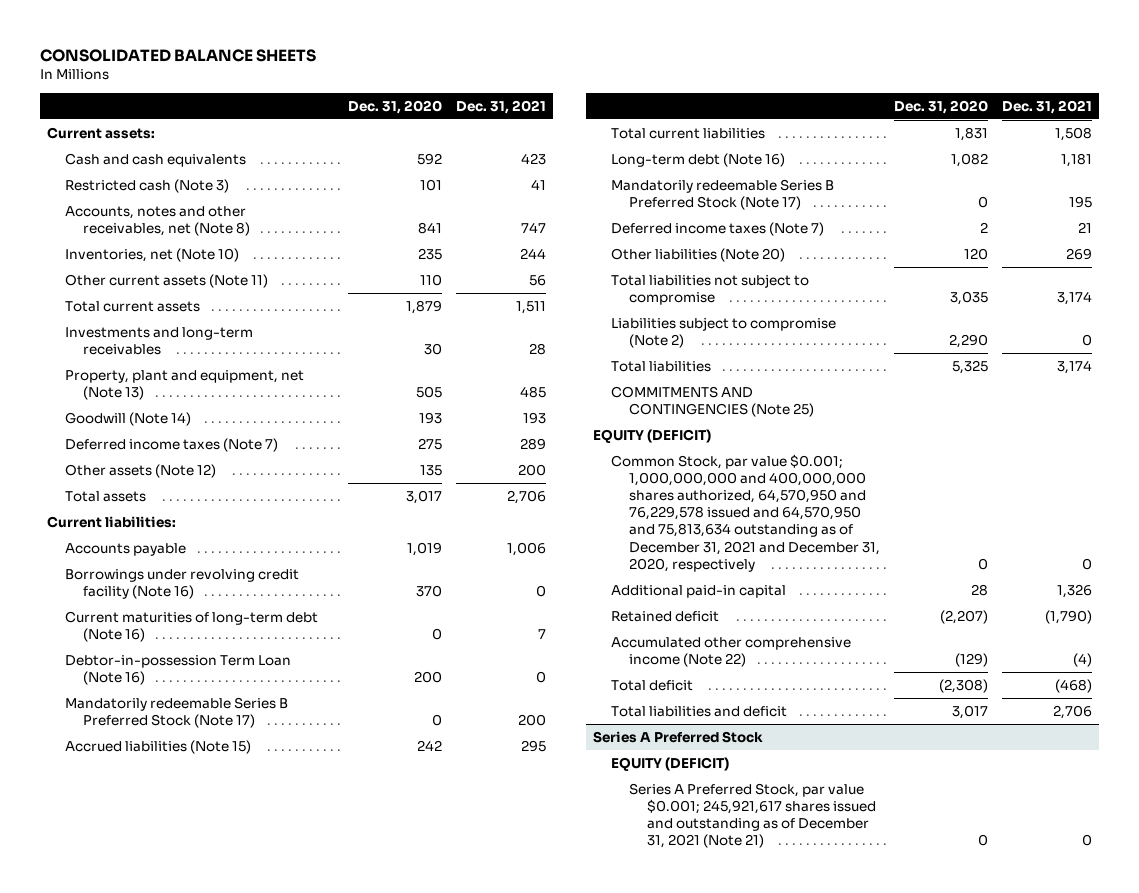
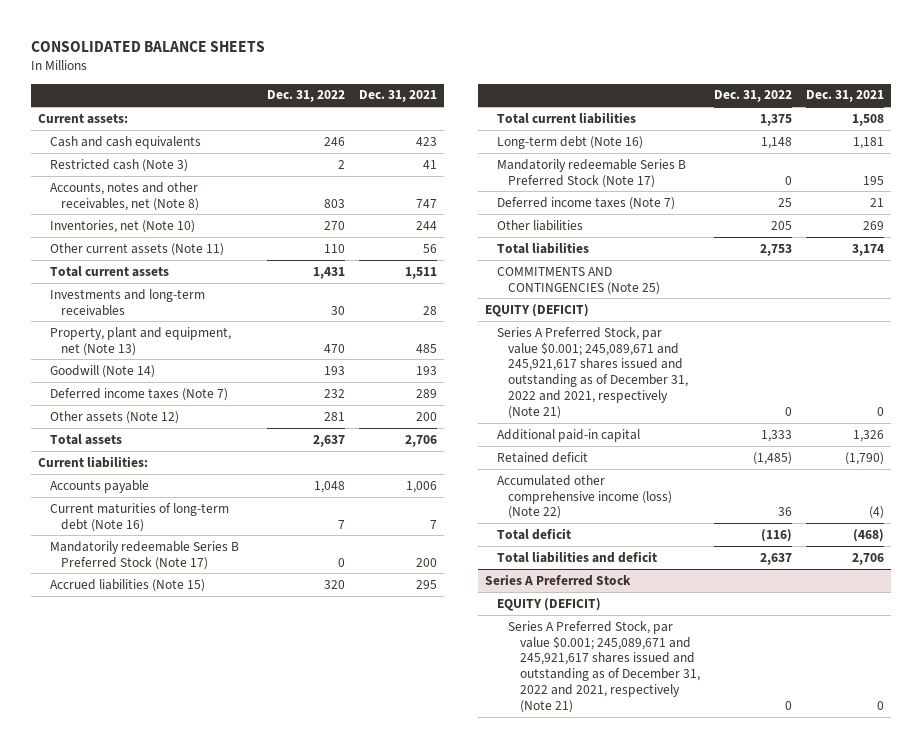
- | Dec. 31, 2020 | Dec. 31, 2021
+ | Dec. 31, 2022 | Dec. 31, 2021
- Borrowings under revolving credit facility (Note 16) | 370 | 0
- Debtor-in-possession Term Loan (Note 16) | 200 | 0
- Other liabilities (Note 20) | 120 | 269
- Total liabilities not subject to compromise | 3,035 | 3,174
- Liabilities subject to compromise (Note 2) | 2,290 | 0
+ Other liabilities | 205 | 269
- Common Stock, par value $0.001; 1,000,000,000 and 400,000,000 shares authorized, 64,570,950 and 76,229,578 issued and 64,570,950 and 75,813,634 outstanding as of December 31, 2021 and December 31, 2020, respectively | 0 | 0
+ Series A Preferred Stock, par value $0.001; 245,089,671 and 245,921,617 shares issued and outstanding as of December 31, 2022 and 2021, respectively (Note 21) | 0 | 0
- Accumulated other comprehensive income (Note 22) | (129) | (4)
+ Accumulated other comprehensive income (loss) (Note 22) | 36 | (4)
@ Series A Preferred Stock
- Series A Preferred Stock, par value $0.001; 245,921,617 shares issued and outstanding as of December 31, 2021 (Note 21) | 0 | 0
+ Series A Preferred Stock, par value $0.001; 245,089,671 and 245,921,617 shares issued and outstanding as of December 31, 2022 and 2021, respectively (Note 21) | 0 | 0

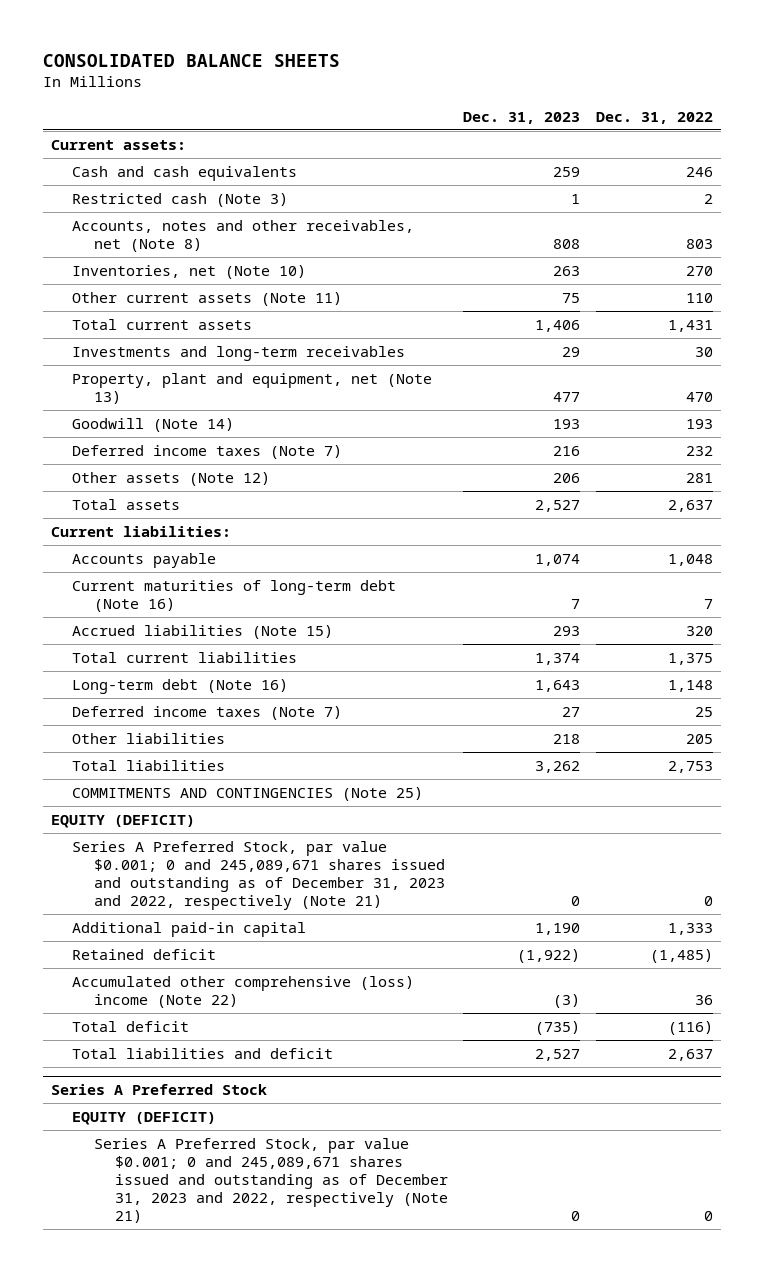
- | Dec. 31, 2022 | Dec. 31, 2021
+ | Dec. 31, 2023 | Dec. 31, 2022
- Mandatorily redeemable Series B Preferred Stock (Note 17) | 0 | 200
- Mandatorily redeemable Series B Preferred Stock (Note 17) | 0 | 195
- Series A Preferred Stock, par value $0.001; 245,089,671 and 245,921,617 shares issued and outstanding as of December 31, 2022 and 2021, respectively (Note 21) | 0 | 0
+ Series A Preferred Stock, par value $0.001; 0 and 245,089,671 shares issued and outstanding as of December 31, 2023 and 2022, respectively (Note 21) | 0 | 0
- Accumulated other comprehensive income (loss) (Note 22) | 36 | (4)
+ Accumulated other comprehensive (loss) income (Note 22) | (3) | 36
@ Series A Preferred Stock
- Series A Preferred Stock, par value $0.001; 245,089,671 and 245,921,617 shares issued and outstanding as of December 31, 2022 and 2021, respectively (Note 21) | 0 | 0
+ Series A Preferred Stock, par value $0.001; 0 and 245,089,671 shares issued and outstanding as of December 31, 2023 and 2022, respectively (Note 21) | 0 | 0

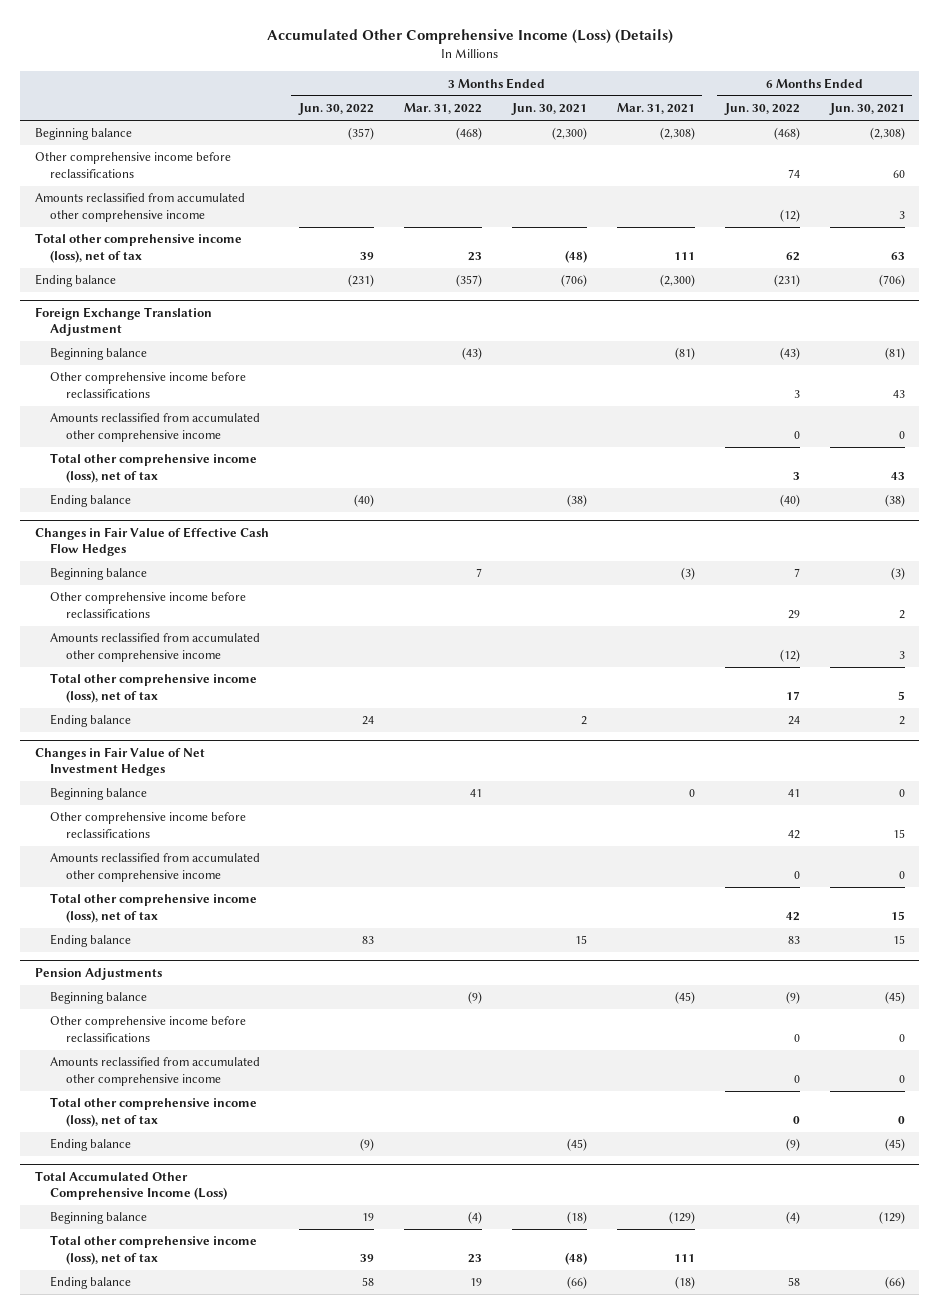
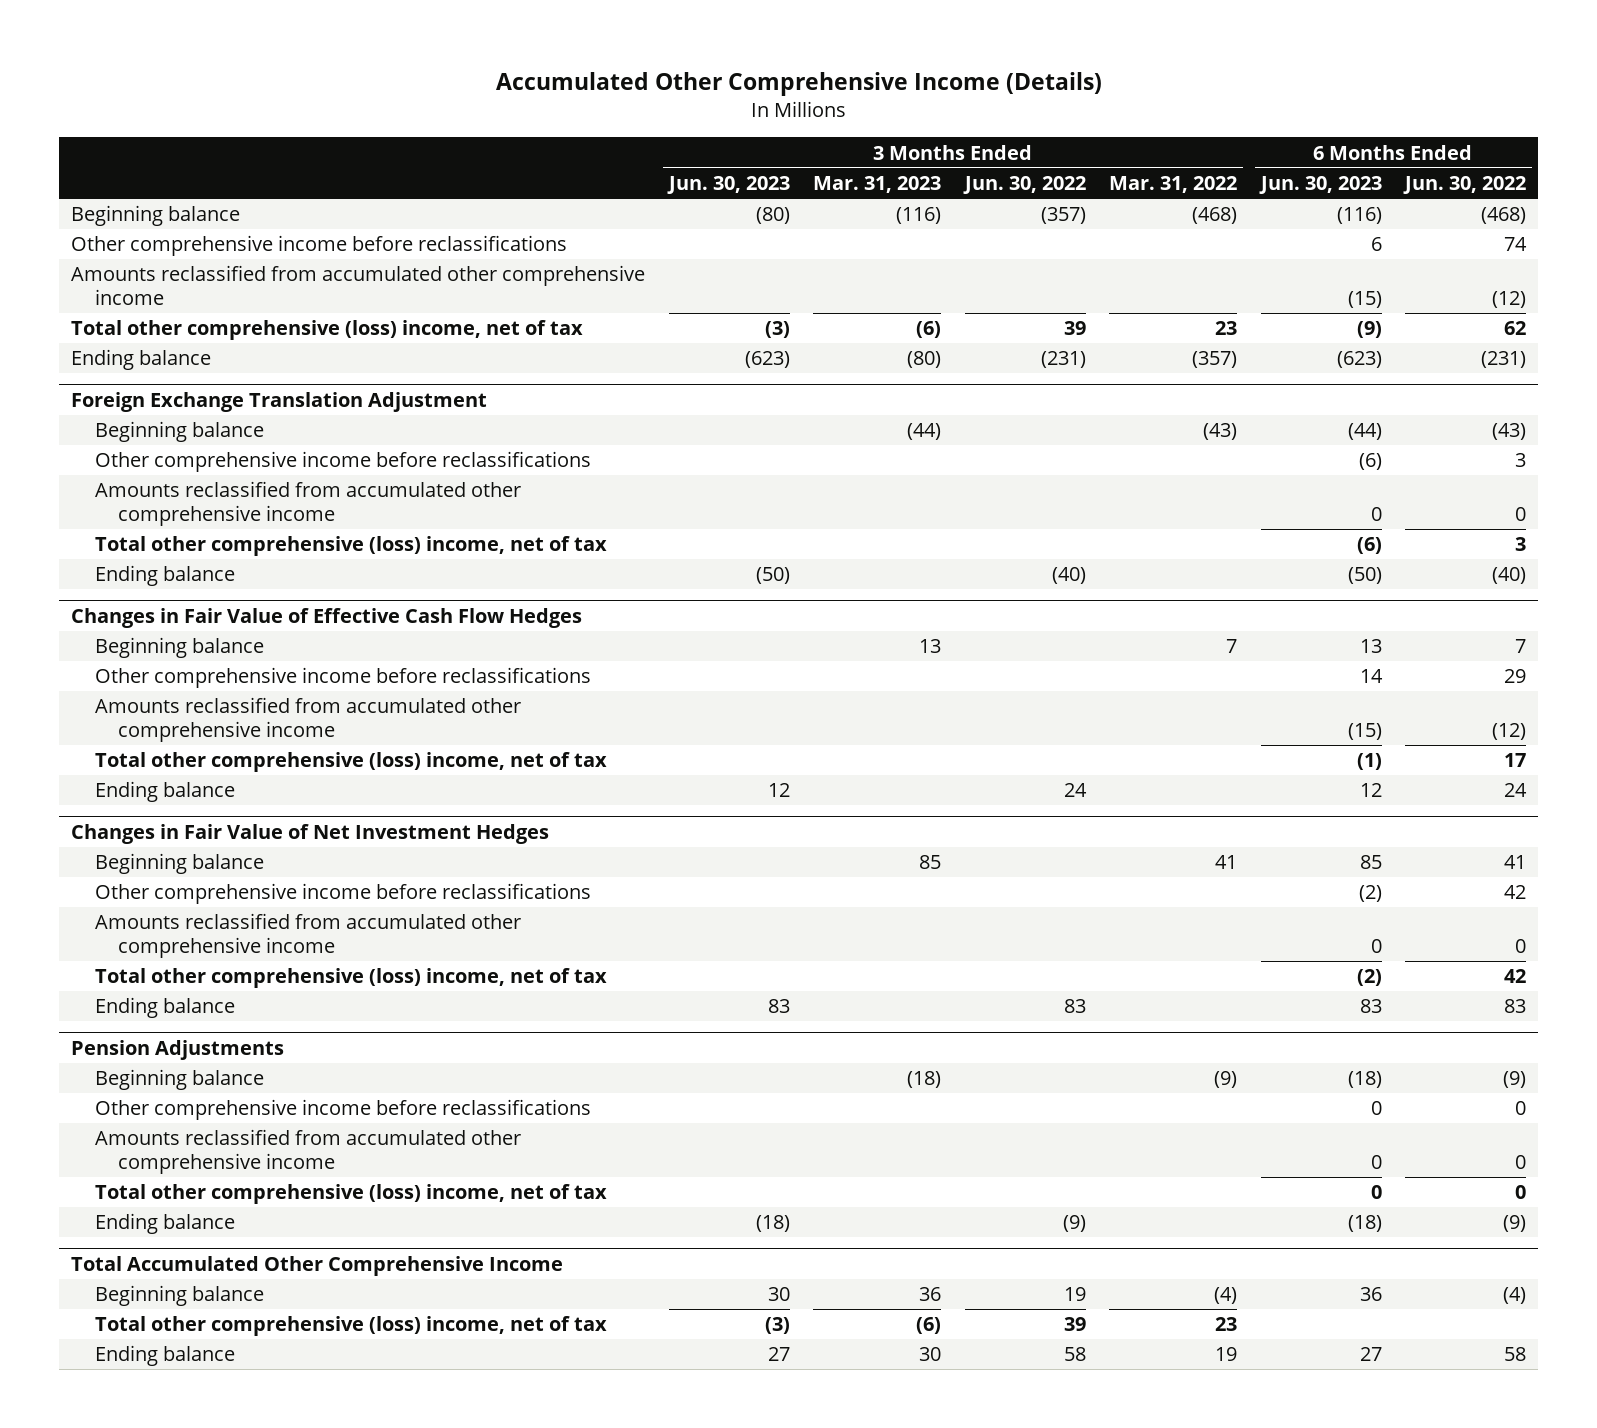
- Accumulated Other Comprehensive Income (Loss) (Details)
+ Accumulated Other Comprehensive Income (Details)
- | 3 Months Ended Jun. 30, 2022 | 3 Months Ended Mar. 31, 2022 | 3 Months Ended Jun. 30, 2021 | 3 Months Ended Mar. 31, 2021 | 6 Months Ended Jun. 30, 2022 | 6 Months Ended Jun. 30, 2021
+ | 3 Months Ended Jun. 30, 2023 | 3 Months Ended Mar. 31, 2023 | 3 Months Ended Jun. 30, 2022 | 3 Months Ended Mar. 31, 2022 | 6 Months Ended Jun. 30, 2023 | 6 Months Ended Jun. 30, 2022
- Total other comprehensive income (loss), net of tax | 39 | 23 | (48) | 111 | 62 | 63
+ Total other comprehensive (loss) income, net of tax | (3) | (6) | 39 | 23 | (9) | 62
@ Foreign Exchange Translation Adjustment
- Total other comprehensive income (loss), net of tax | | | | | 3 | 43
+ Total other comprehensive (loss) income, net of tax | | | | | (6) | 3
@ Changes in Fair Value of Effective Cash Flow Hedges
- Total other comprehensive income (loss), net of tax | | | | | 17 | 5
+ Total other comprehensive (loss) income, net of tax | | | | | (1) | 17
@ Changes in Fair Value of Net Investment Hedges
- Total other comprehensive income (loss), net of tax | | | | | 42 | 15
+ Total other comprehensive (loss) income, net of tax | | | | | (2) | 42
@ Pension Adjustments
- Total other comprehensive income (loss), net of tax | | | | | 0 | 0
+ Total other comprehensive (loss) income, net of tax | | | | | 0 | 0
- Total Accumulated Other Comprehensive Income (Loss)
+ Total Accumulated Other Comprehensive Income
- Total other comprehensive income (loss), net of tax | 39 | 23 | (48) | 111 | |
+ Total other comprehensive (loss) income, net of tax | (3) | (6) | 39 | 23 | |

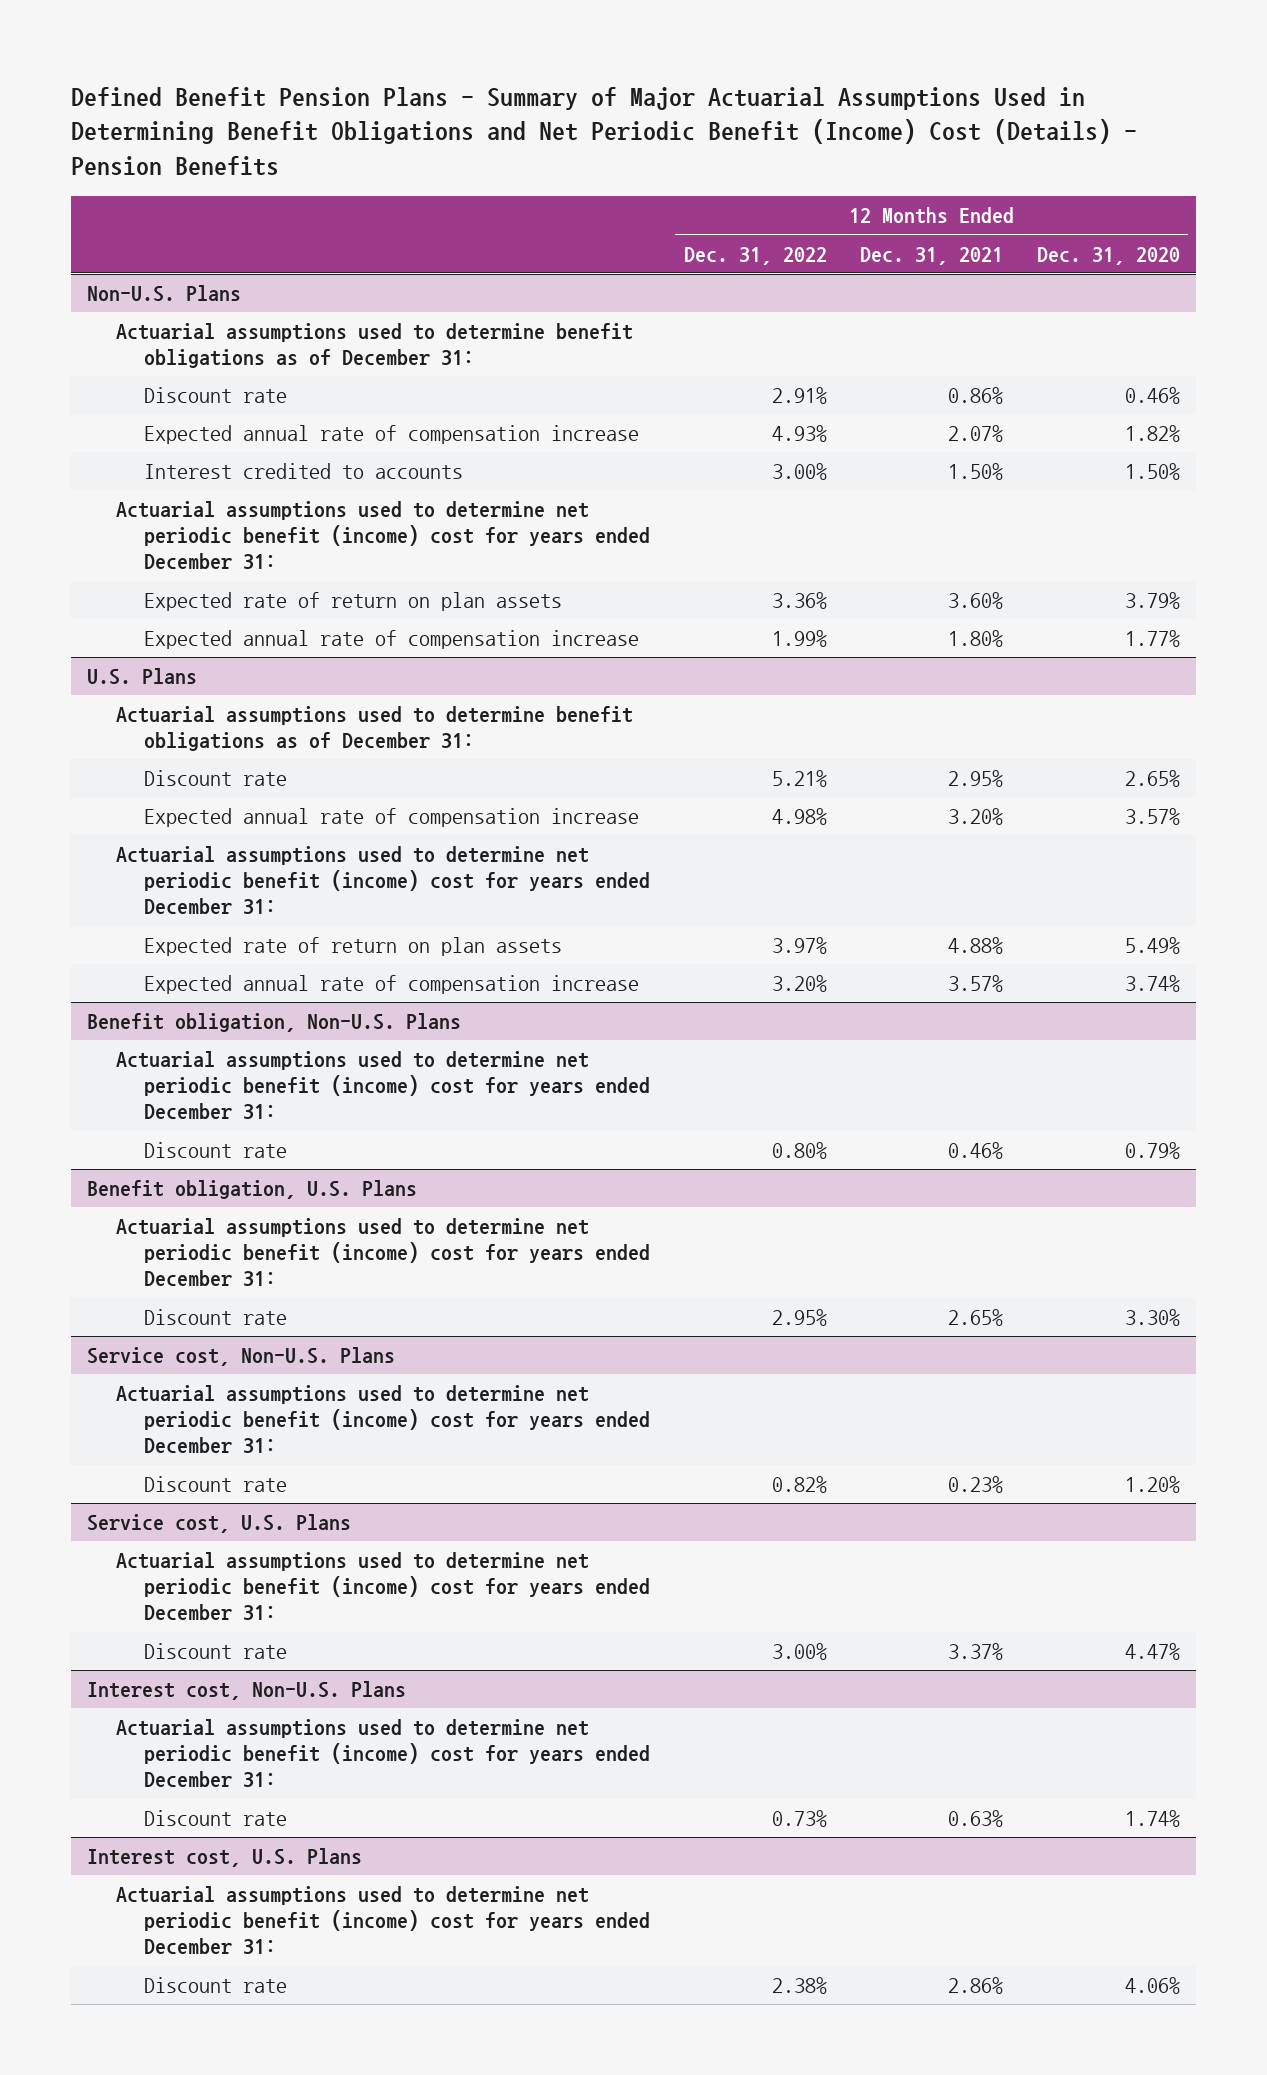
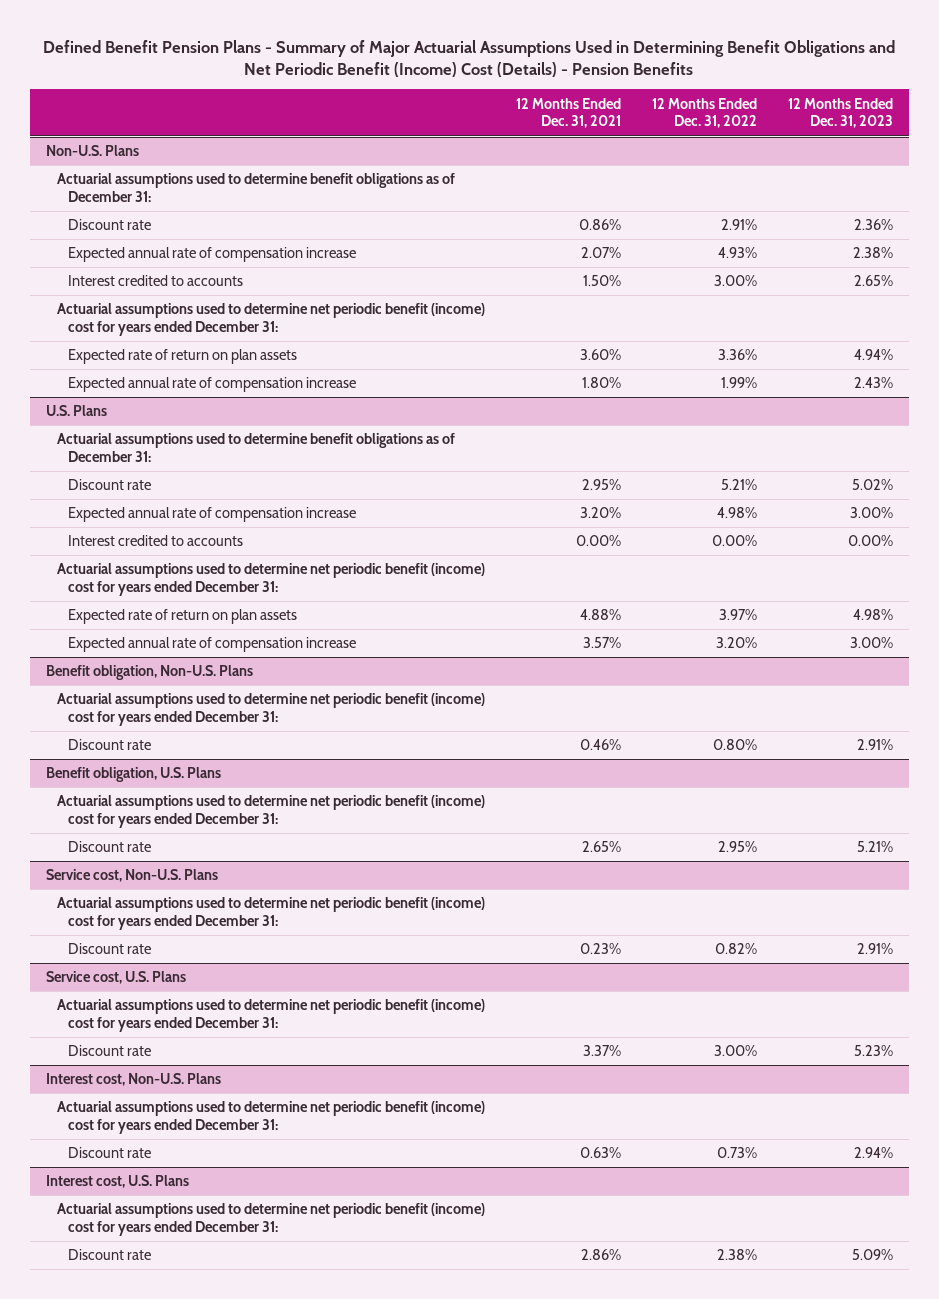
- | 12 Months Ended Dec. 31, 2022 | 12 Months Ended Dec. 31, 2021 | 12 Months Ended Dec. 31, 2020
+ | 12 Months Ended Dec. 31, 2021 | 12 Months Ended Dec. 31, 2022 | 12 Months Ended Dec. 31, 2023
@ U.S. Plans
+ Interest credited to accounts | 0.00% | 0.00% | 0.00%

